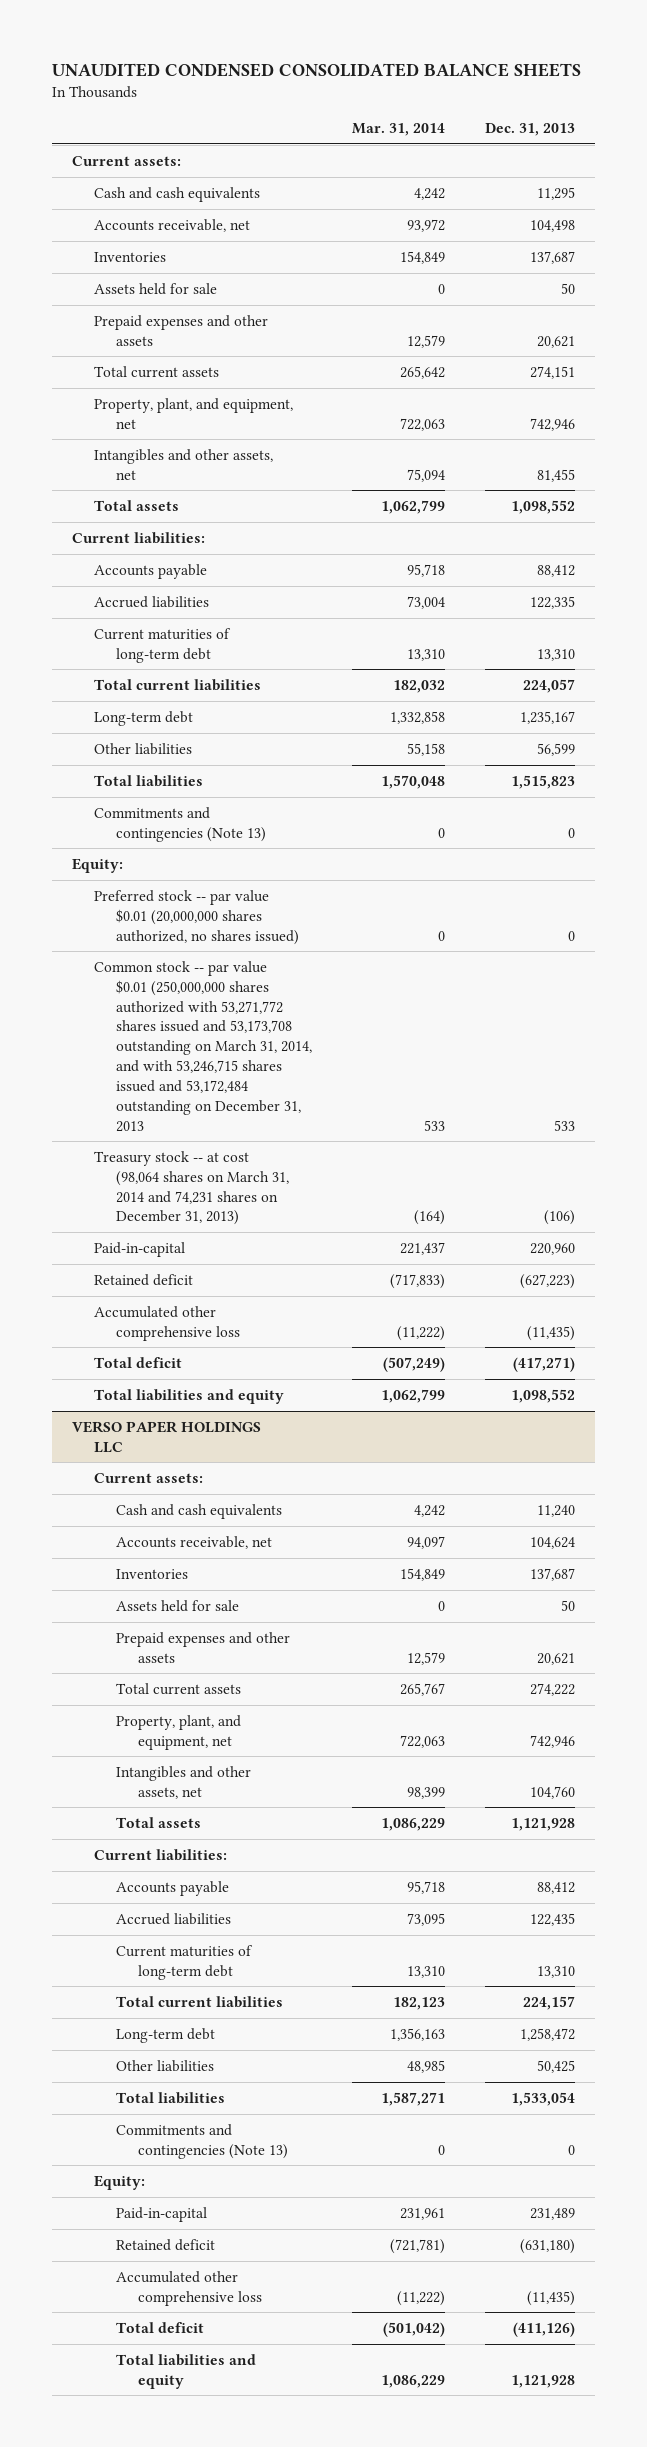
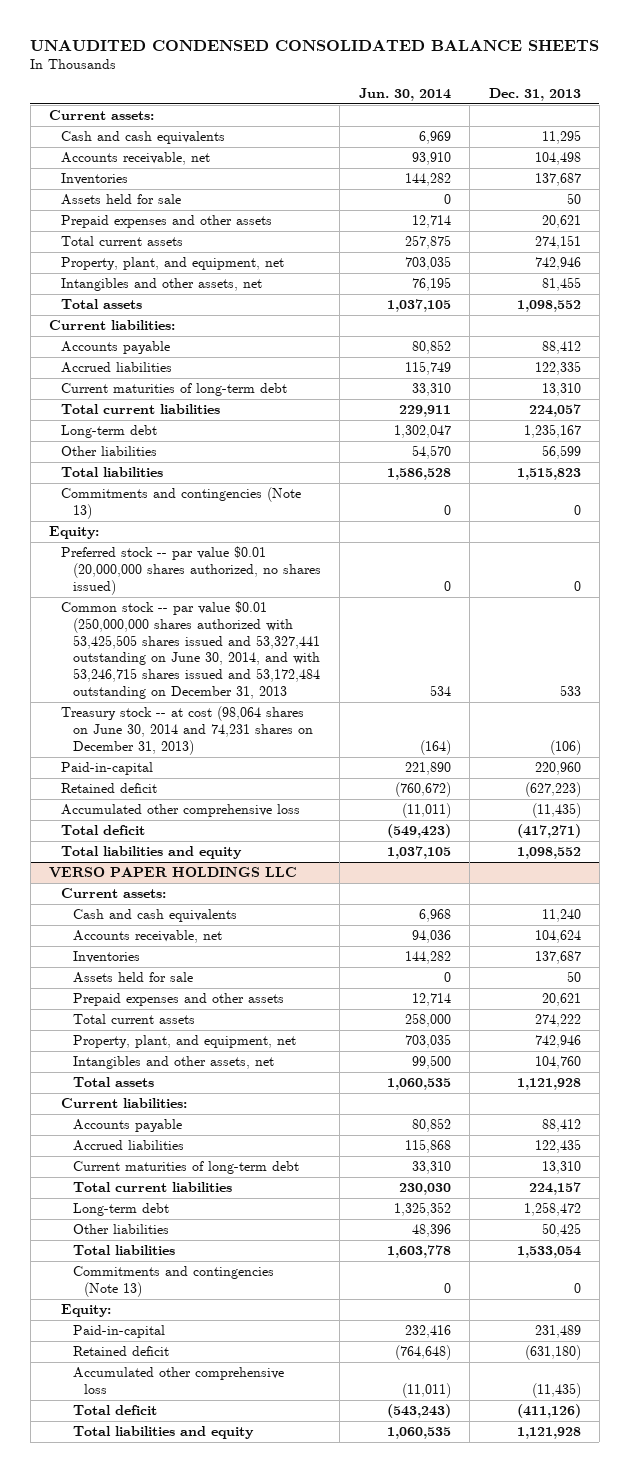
- | Mar. 31, 2014 | Dec. 31, 2013
+ | Jun. 30, 2014 | Dec. 31, 2013
- Common stock -- par value $0.01 (250,000,000 shares authorized with 53,271,772 shares issued and 53,173,708 outstanding on March 31, 2014, and with 53,246,715 shares issued and 53,172,484 outstanding on December 31, 2013 | 533 | 533
- Treasury stock -- at cost (98,064 shares on March 31, 2014 and 74,231 shares on December 31, 2013) | (164) | (106)
+ Common stock -- par value $0.01 (250,000,000 shares authorized with 53,425,505 shares issued and 53,327,441 outstanding on June 30, 2014, and with 53,246,715 shares issued and 53,172,484 outstanding on December 31, 2013 | 534 | 533
+ Treasury stock -- at cost (98,064 shares on June 30, 2014 and 74,231 shares on December 31, 2013) | (164) | (106)

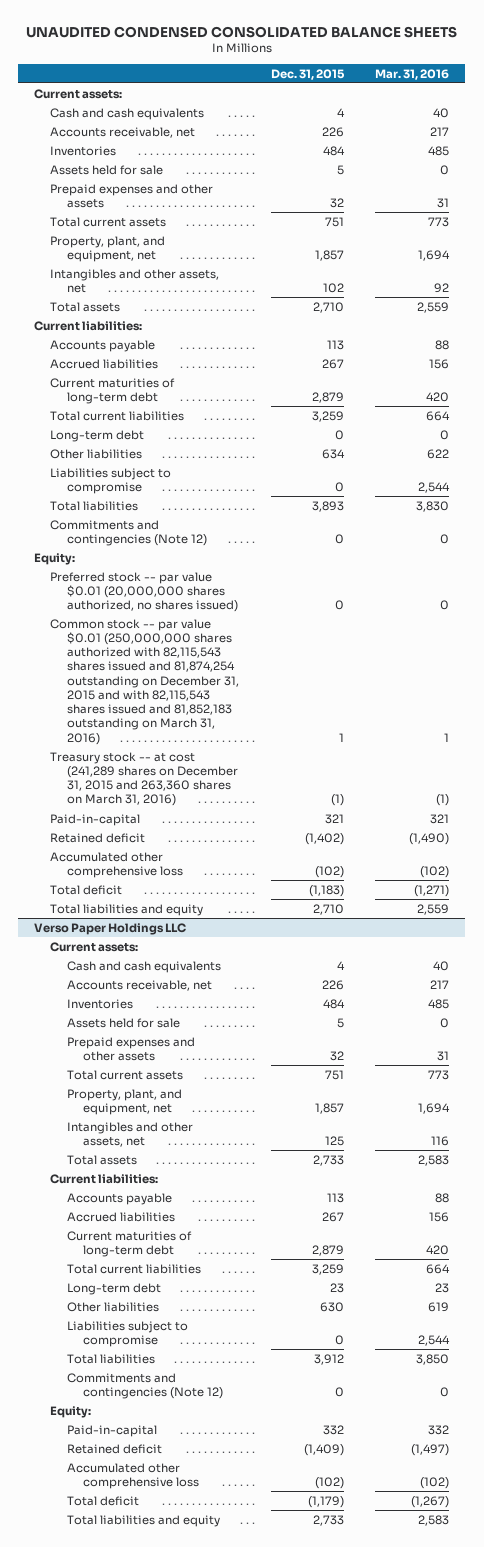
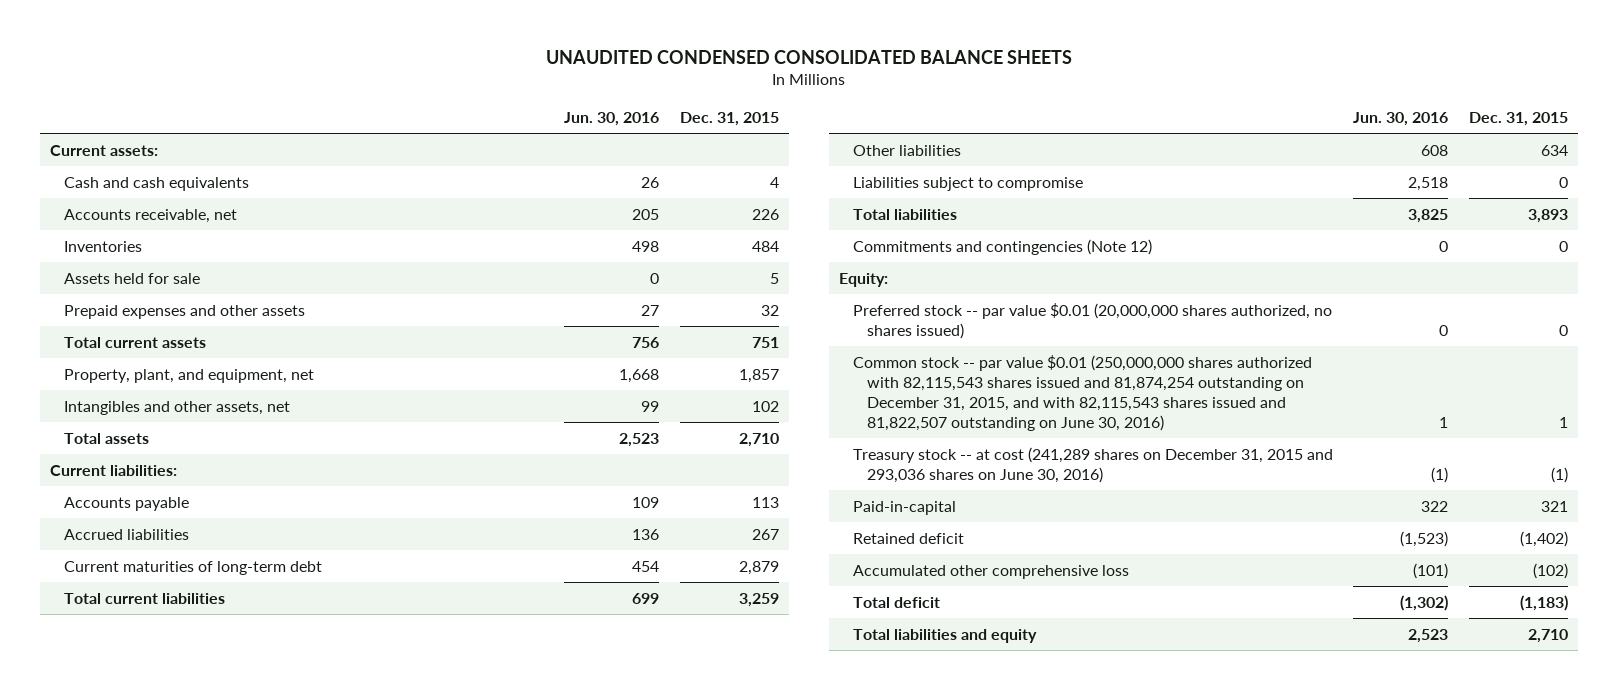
- | Dec. 31, 2015 | Mar. 31, 2016
+ | Jun. 30, 2016 | Dec. 31, 2015
- Long-term debt | 0 | 0
- Common stock -- par value $0.01 (250,000,000 shares authorized with 82,115,543 shares issued and 81,874,254 outstanding on December 31, 2015 and with 82,115,543 shares issued and 81,852,183 outstanding on March 31, 2016) | 1 | 1
- Treasury stock -- at cost (241,289 shares on December 31, 2015 and 263,360 shares on March 31, 2016) | (1) | (1)
+ Common stock -- par value $0.01 (250,000,000 shares authorized with 82,115,543 shares issued and 81,874,254 outstanding on December 31, 2015, and with 82,115,543 shares issued and 81,822,507 outstanding on June 30, 2016) | 1 | 1
+ Treasury stock -- at cost (241,289 shares on December 31, 2015 and 293,036 shares on June 30, 2016) | (1) | (1)
- Verso Paper Holdings LLC
- Current assets:
- Cash and cash equivalents | 4 | 40
- Accounts receivable, net | 226 | 217
- Inventories | 484 | 485
- Assets held for sale | 5 | 0
- Prepaid expenses and other assets | 32 | 31
- Total current assets | 751 | 773
- Property, plant, and equipment, net | 1,857 | 1,694
- Intangibles and other assets, net | 125 | 116
- Total assets | 2,733 | 2,583
- Current liabilities:
- Accounts payable | 113 | 88
- Accrued liabilities | 267 | 156
- Current maturities of long-term debt | 2,879 | 420
- Total current liabilities | 3,259 | 664
- Long-term debt | 23 | 23
- Other liabilities | 630 | 619
- Liabilities subject to compromise | 0 | 2,544
- Total liabilities | 3,912 | 3,850
- Commitments and contingencies (Note 12) | 0 | 0
- Equity:
- Paid-in-capital | 332 | 332
- Retained deficit | (1,409) | (1,497)
- Accumulated other comprehensive loss | (102) | (102)
- Total deficit | (1,179) | (1,267)
- Total liabilities and equity | 2,733 | 2,583

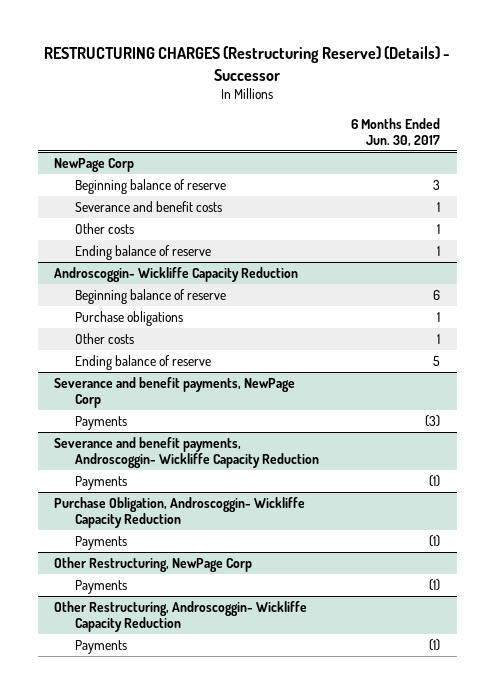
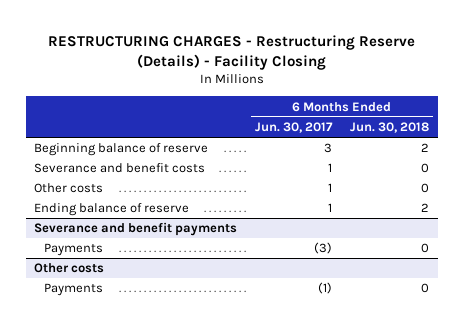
- RESTRUCTURING CHARGES (Restructuring Reserve) (Details) - Successor
+ RESTRUCTURING CHARGES - Restructuring Reserve (Details) - Facility Closing
- | 6 Months Ended Jun. 30, 2017
+ | 6 Months Ended Jun. 30, 2017 | 6 Months Ended Jun. 30, 2018
- NewPage Corp
- Androscoggin- Wickliffe Capacity Reduction
- Beginning balance of reserve | 6
- Purchase obligations | 1
- Other costs | 1
- Ending balance of reserve | 5
- Severance and benefit payments, NewPage Corp
+ Severance and benefit payments
- Severance and benefit payments, Androscoggin- Wickliffe Capacity Reduction
- Payments | (1)
- Purchase Obligation, Androscoggin- Wickliffe Capacity Reduction
- Payments | (1)
- Other Restructuring, NewPage Corp
- Payments | (1)
- Other Restructuring, Androscoggin- Wickliffe Capacity Reduction
+ Other costs

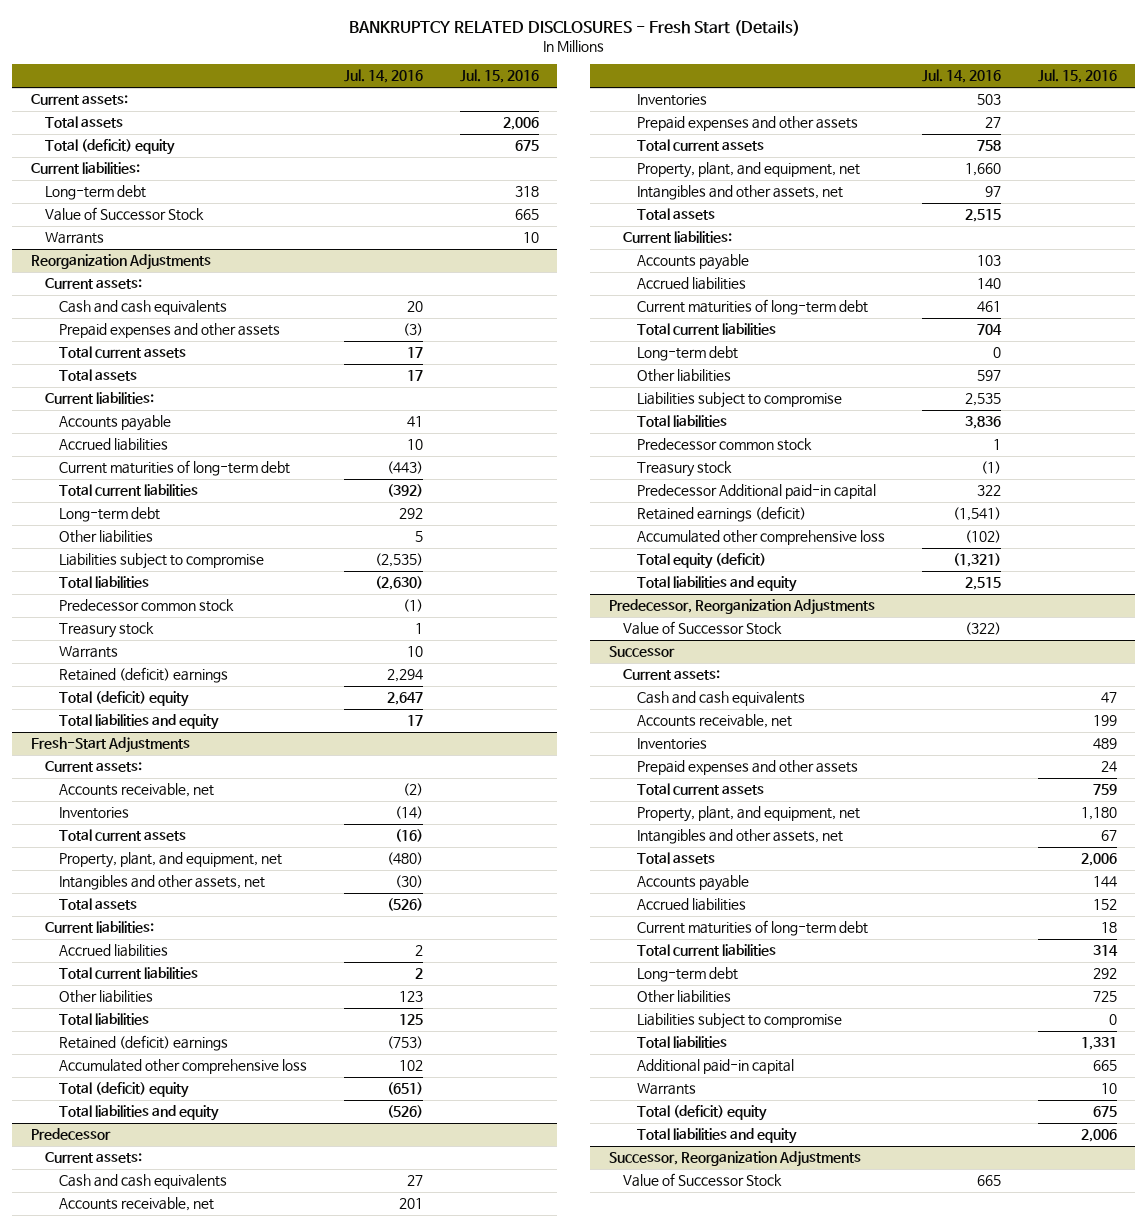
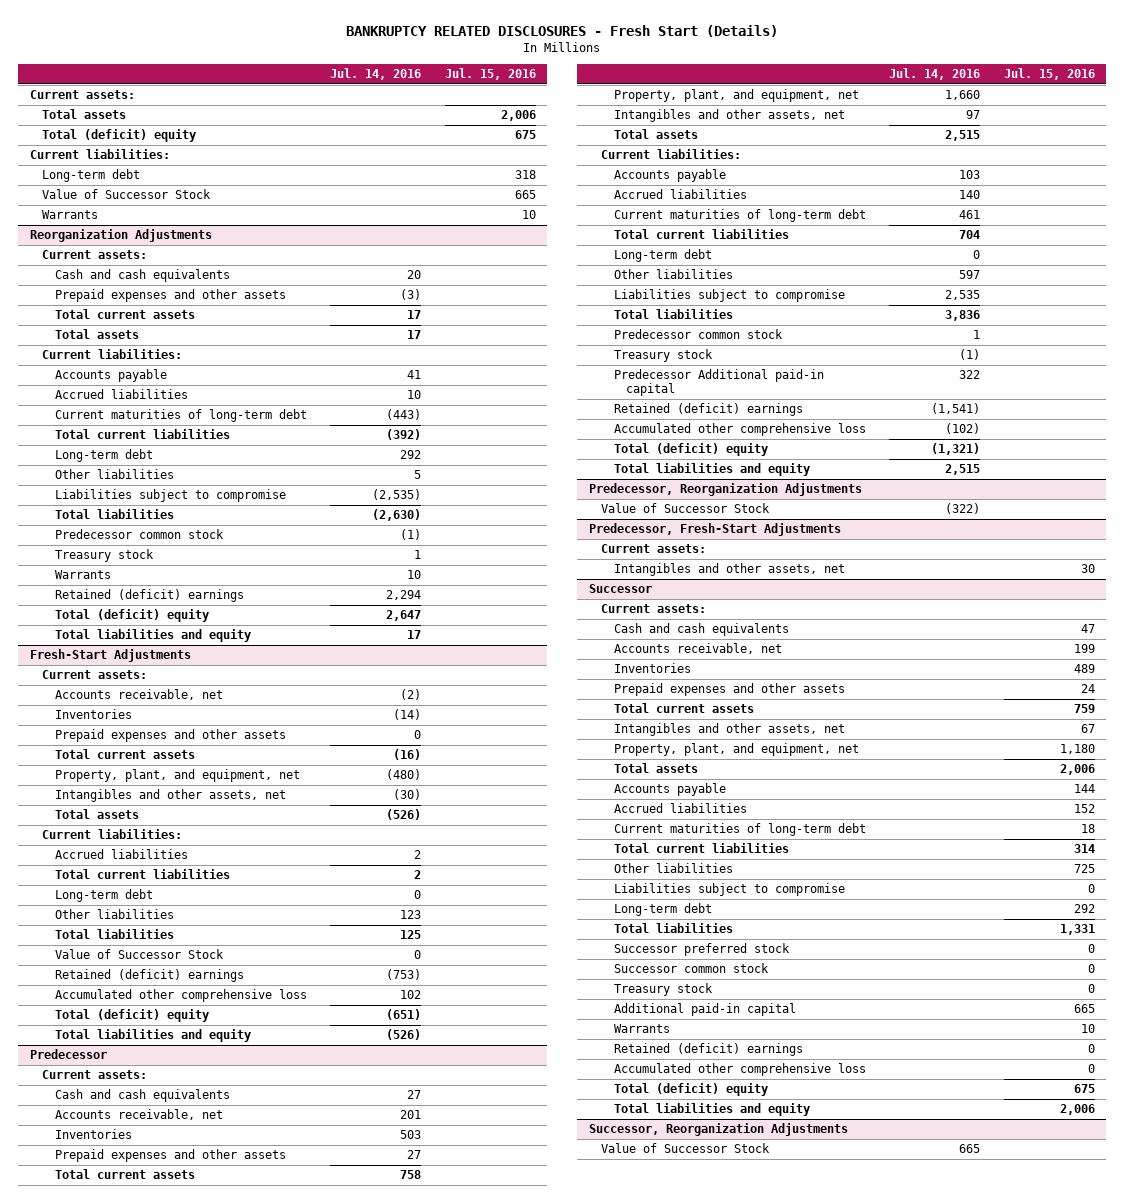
@ Fresh-Start Adjustments
+ Prepaid expenses and other assets | 0 |
+ Long-term debt | 0 |
+ Value of Successor Stock | 0 |
@ Predecessor
- Retained earnings (deficit) | (1,541) |
+ Retained (deficit) earnings | (1,541) |
- Total equity (deficit) | (1,321) |
+ Total (deficit) equity | (1,321) |
+ Predecessor, Fresh-Start Adjustments
+ Current assets:
+ Intangibles and other assets, net | | 30
@ Successor
moved down: Property, plant, and equipment, net | | 1,180
moved down: Long-term debt | | 292
+ Successor preferred stock | | 0
+ Successor common stock | | 0
+ Treasury stock | | 0
+ Retained (deficit) earnings | | 0
+ Accumulated other comprehensive loss | | 0

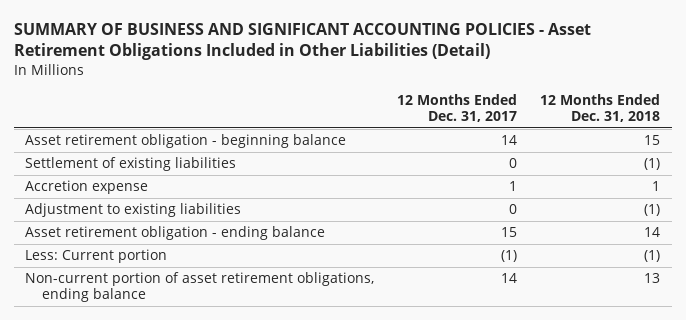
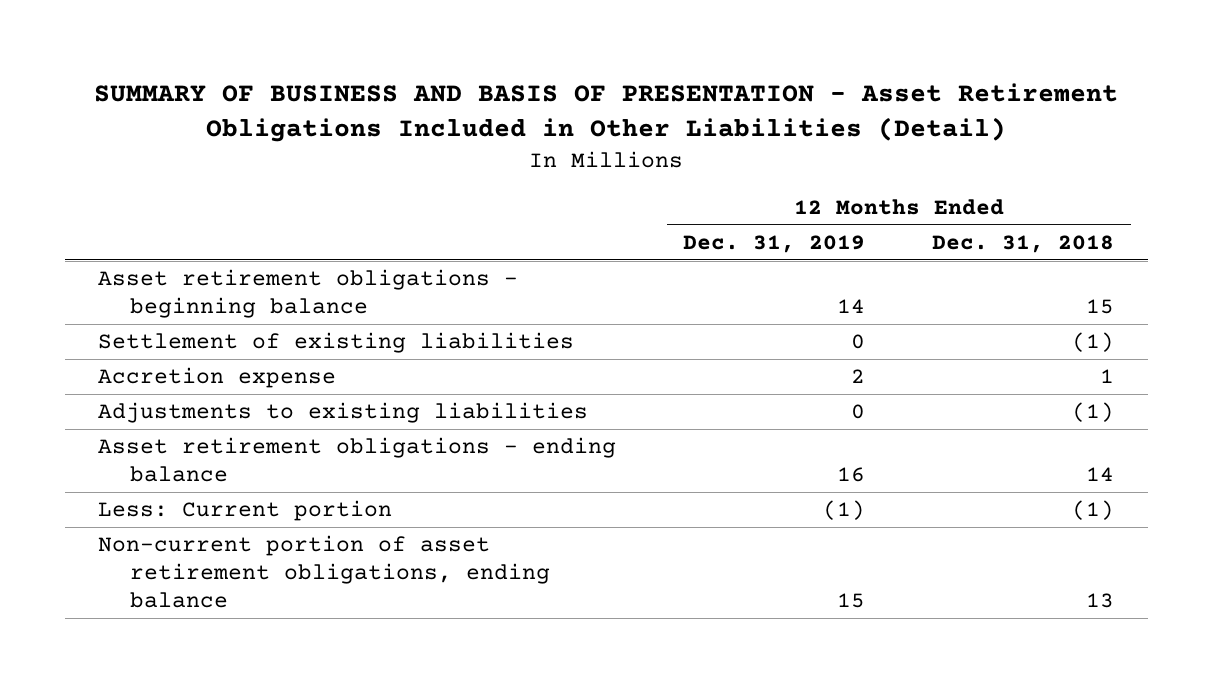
- SUMMARY OF BUSINESS AND SIGNIFICANT ACCOUNTING POLICIES - Asset Retirement Obligations Included in Other Liabilities (Detail)
+ SUMMARY OF BUSINESS AND BASIS OF PRESENTATION - Asset Retirement Obligations Included in Other Liabilities (Detail)
- | 12 Months Ended Dec. 31, 2017 | 12 Months Ended Dec. 31, 2018
+ | 12 Months Ended Dec. 31, 2019 | 12 Months Ended Dec. 31, 2018
- Asset retirement obligation - beginning balance | 14 | 15
+ Asset retirement obligations - beginning balance | 14 | 15
- Adjustment to existing liabilities | 0 | (1)
- Asset retirement obligation - ending balance | 15 | 14
+ Adjustments to existing liabilities | 0 | (1)
+ Asset retirement obligations - ending balance | 16 | 14

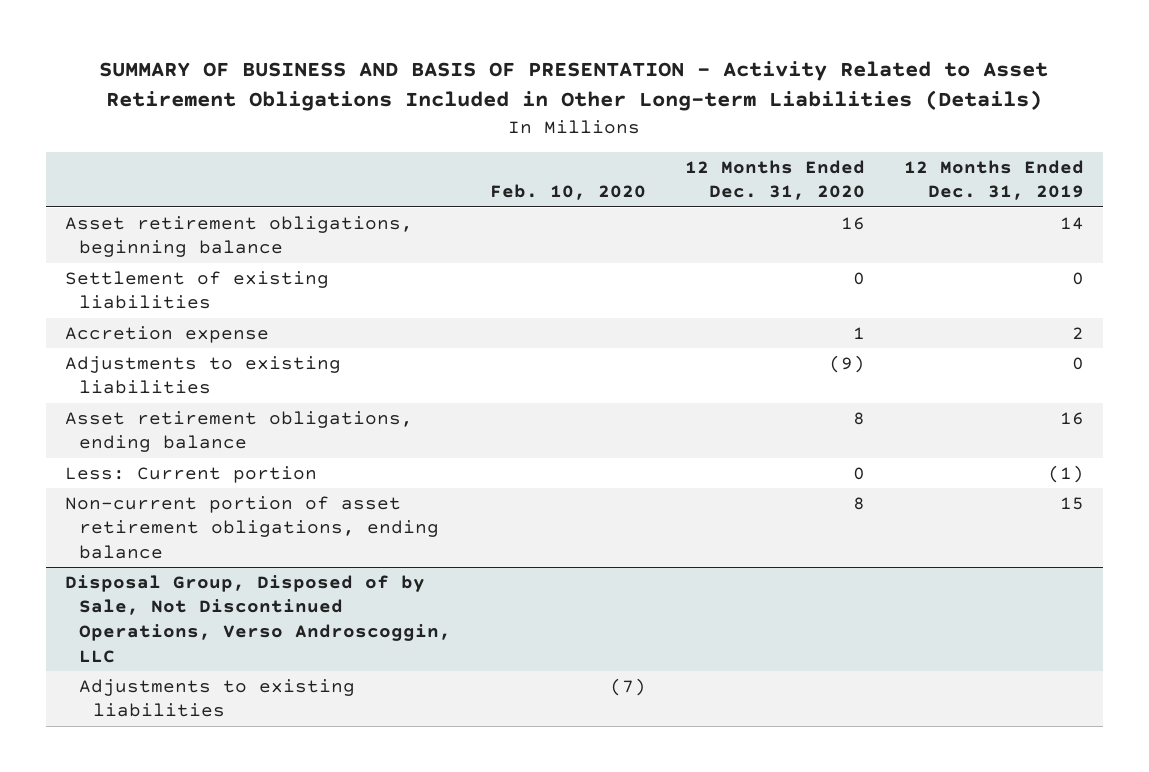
- SUMMARY OF BUSINESS AND BASIS OF PRESENTATION - Asset Retirement Obligations Included in Other Liabilities (Detail)
+ SUMMARY OF BUSINESS AND BASIS OF PRESENTATION - Activity Related to Asset Retirement Obligations Included in Other Long-term Liabilities (Details)
- | 12 Months Ended Dec. 31, 2019 | 12 Months Ended Dec. 31, 2018
+ | Feb. 10, 2020 | 12 Months Ended Dec. 31, 2020 | 12 Months Ended Dec. 31, 2019
- Asset retirement obligations - beginning balance | 14 | 15
+ Asset retirement obligations, beginning balance | | 16 | 14
- Asset retirement obligations - ending balance | 16 | 14
+ Asset retirement obligations, ending balance | | 8 | 16
+ Disposal Group, Disposed of by Sale, Not Discontinued Operations, Verso Androscoggin, LLC
+ Adjustments to existing liabilities | (7) | |

